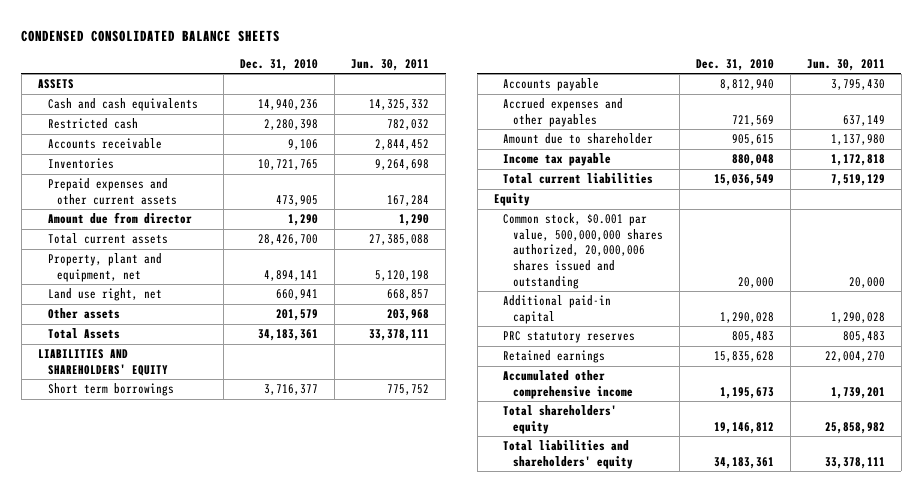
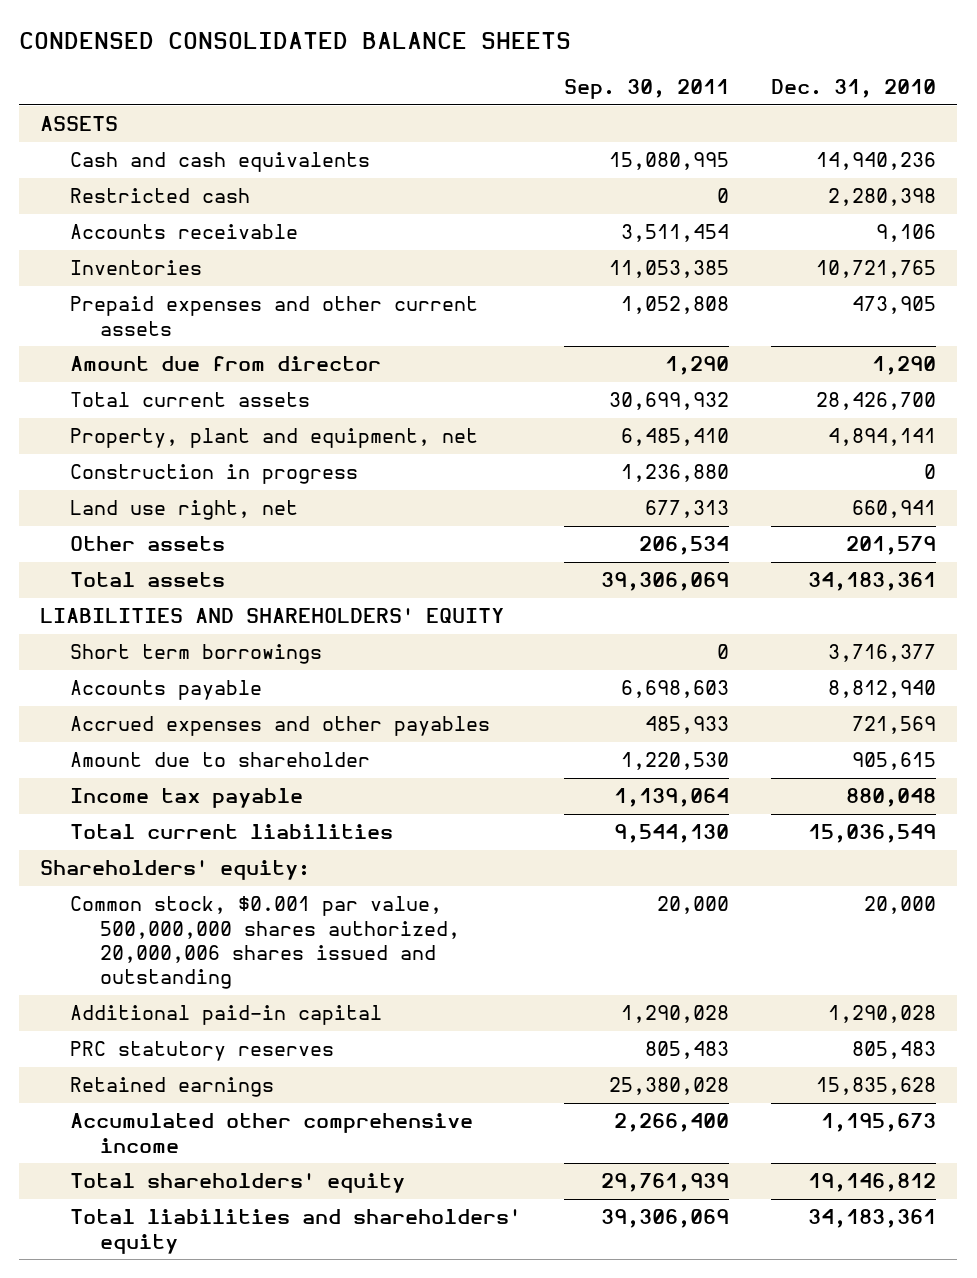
- | Dec. 31, 2010 | Jun. 30, 2011
+ | Sep. 30, 2011 | Dec. 31, 2010
+ Construction in progress | 1,236,880 | 0
- Total Assets | 34,183,361 | 33,378,111
+ Total assets | 39,306,069 | 34,183,361
- Equity
+ Shareholders' equity:

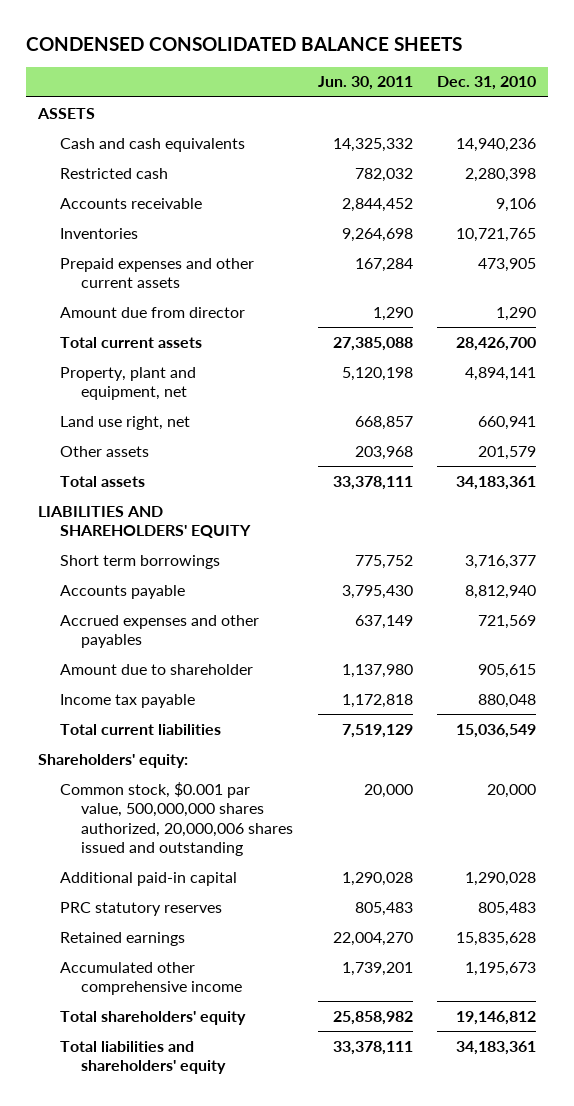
- | Sep. 30, 2011 | Dec. 31, 2010
+ | Jun. 30, 2011 | Dec. 31, 2010
- Construction in progress | 1,236,880 | 0

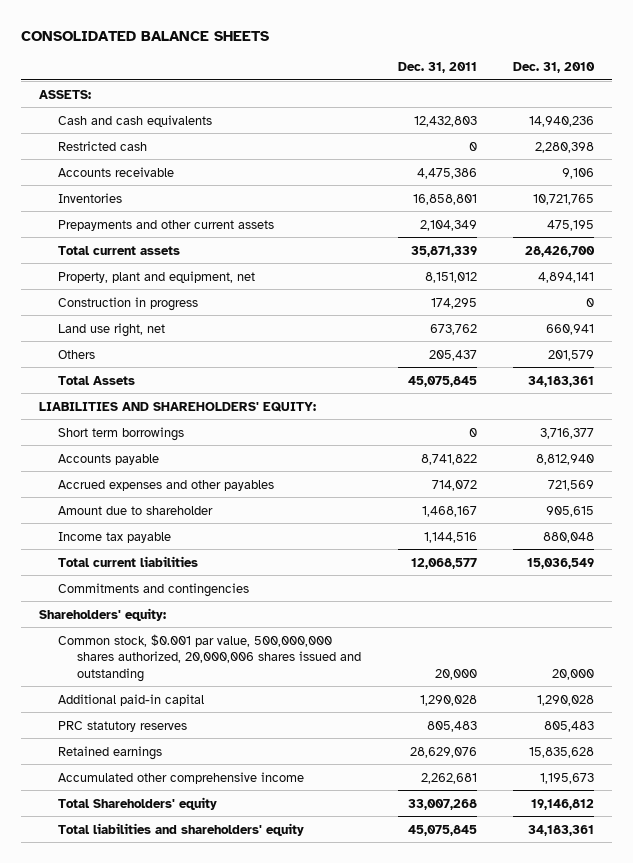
- CONDENSED CONSOLIDATED BALANCE SHEETS
+ CONSOLIDATED BALANCE SHEETS
- | Jun. 30, 2011 | Dec. 31, 2010
+ | Dec. 31, 2011 | Dec. 31, 2010
- ASSETS
+ ASSETS:
- Prepaid expenses and other current assets | 167,284 | 473,905
- Amount due from director | 1,290 | 1,290
+ Prepayments and other current assets | 2,104,349 | 475,195
+ Construction in progress | 174,295 | 0
- Other assets | 203,968 | 201,579
- Total assets | 33,378,111 | 34,183,361
- LIABILITIES AND SHAREHOLDERS' EQUITY
+ Others | 205,437 | 201,579
+ Total Assets | 45,075,845 | 34,183,361
+ LIABILITIES AND SHAREHOLDERS' EQUITY:
+ Commitments and contingencies
- Total shareholders' equity | 25,858,982 | 19,146,812
+ Total Shareholders' equity | 33,007,268 | 19,146,812

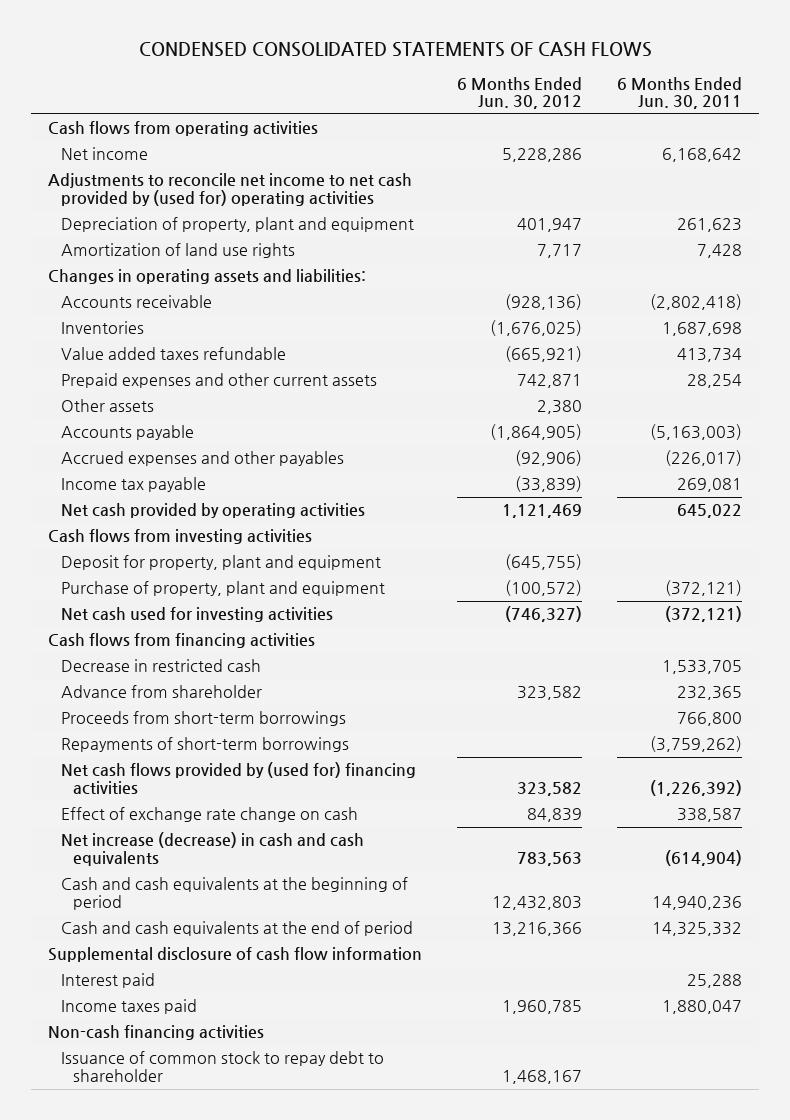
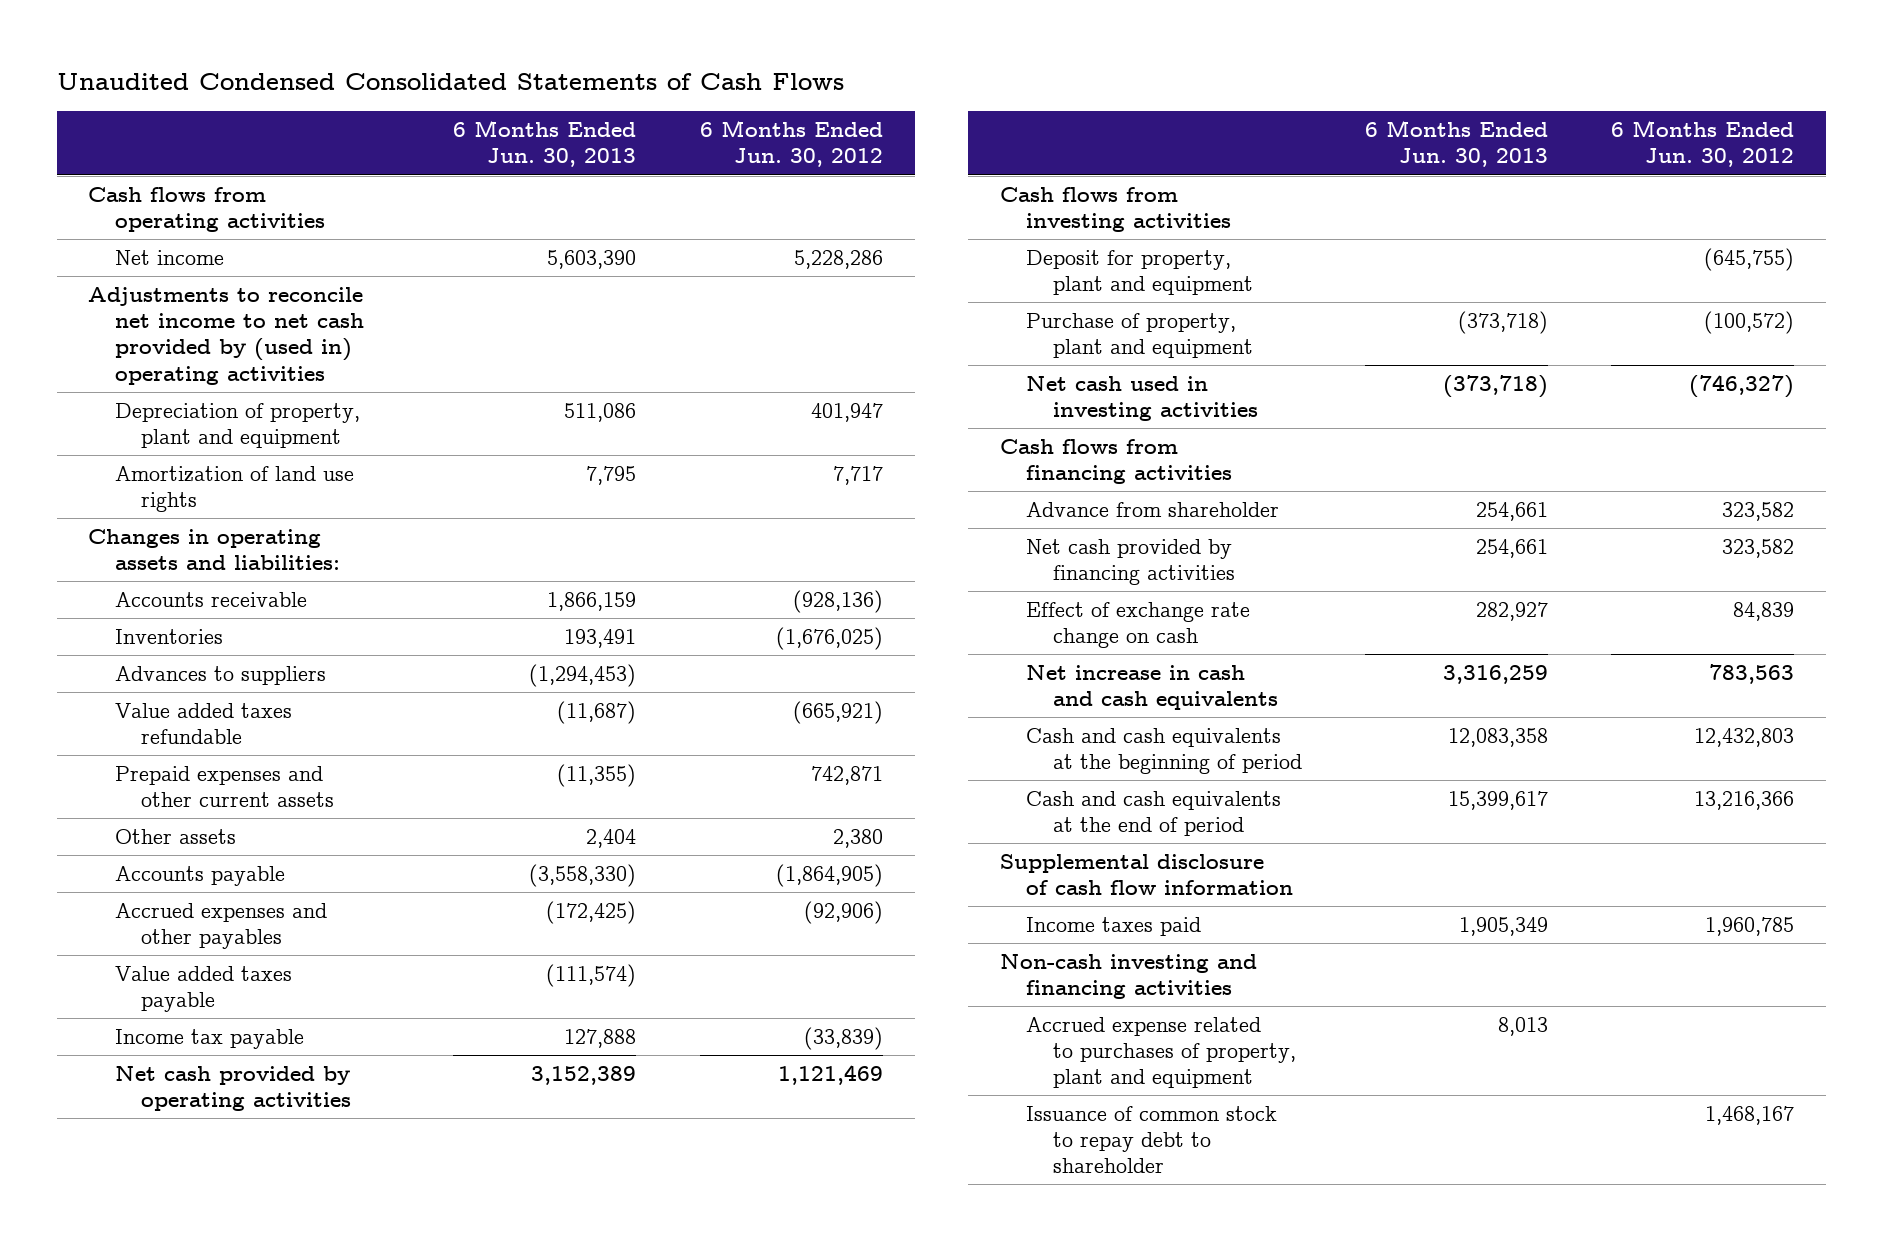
- CONDENSED CONSOLIDATED STATEMENTS OF CASH FLOWS
+ Unaudited Condensed Consolidated Statements of Cash Flows
- | 6 Months Ended Jun. 30, 2012 | 6 Months Ended Jun. 30, 2011
+ | 6 Months Ended Jun. 30, 2013 | 6 Months Ended Jun. 30, 2012
- Adjustments to reconcile net income to net cash provided by (used for) operating activities
+ Adjustments to reconcile net income to net cash provided by (used in) operating activities
+ Advances to suppliers | (1,294,453) |
+ Value added taxes payable | (111,574) |
- Net cash used for investing activities | (746,327) | (372,121)
+ Net cash used in investing activities | (373,718) | (746,327)
- Decrease in restricted cash | | 1,533,705
- Proceeds from short-term borrowings | | 766,800
- Repayments of short-term borrowings | | (3,759,262)
- Net cash flows provided by (used for) financing activities | 323,582 | (1,226,392)
+ Net cash provided by financing activities | 254,661 | 323,582
- Net increase (decrease) in cash and cash equivalents | 783,563 | (614,904)
+ Net increase in cash and cash equivalents | 3,316,259 | 783,563
- Interest paid | | 25,288
- Non-cash financing activities
+ Non-cash investing and financing activities
+ Accrued expense related to purchases of property, plant and equipment | 8,013 |

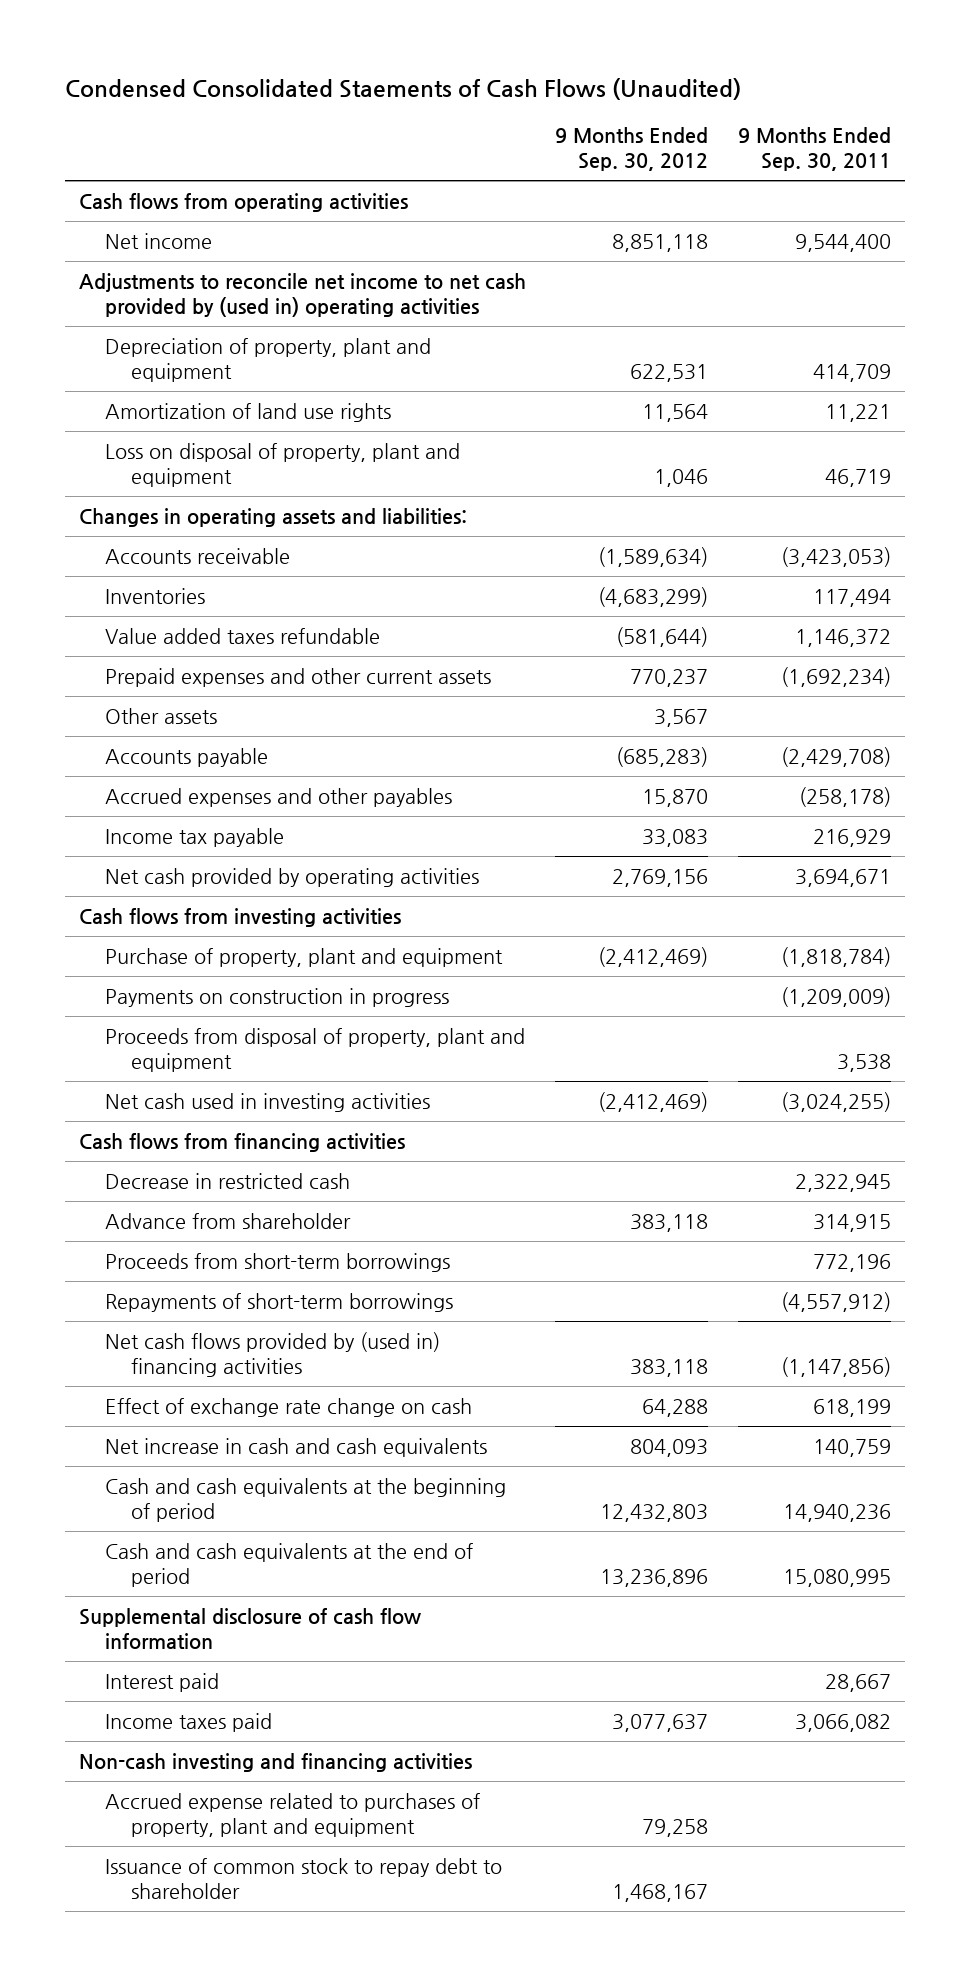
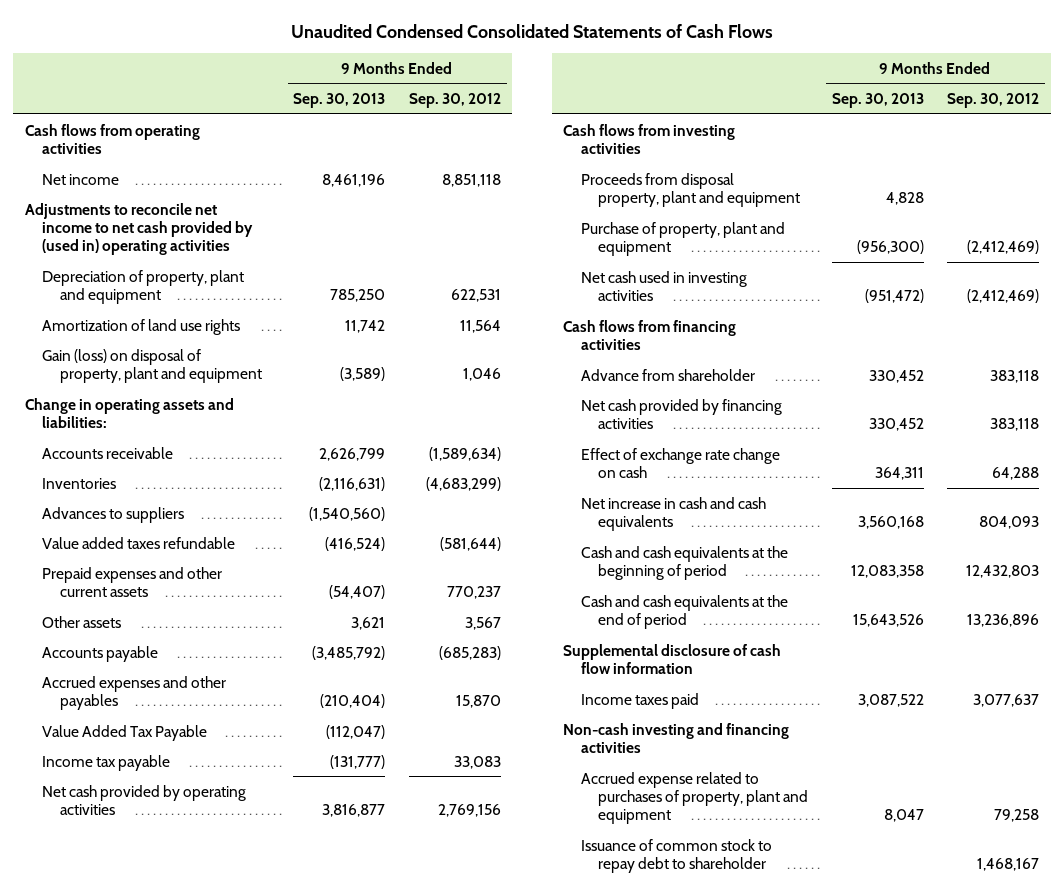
- Condensed Consolidated Staements of Cash Flows (Unaudited)
+ Unaudited Condensed Consolidated Statements of Cash Flows
- | 9 Months Ended Sep. 30, 2012 | 9 Months Ended Sep. 30, 2011
+ | 9 Months Ended Sep. 30, 2013 | 9 Months Ended Sep. 30, 2012
- Loss on disposal of property, plant and equipment | 1,046 | 46,719
- Changes in operating assets and liabilities:
+ Gain (loss) on disposal of property, plant and equipment | (3,589) | 1,046
+ Change in operating assets and liabilities:
+ Advances to suppliers | (1,540,560) |
+ Value Added Tax Payable | (112,047) |
+ Proceeds from disposal property, plant and equipment | 4,828 |
- Payments on construction in progress | | (1,209,009)
- Proceeds from disposal of property, plant and equipment | | 3,538
- Decrease in restricted cash | | 2,322,945
- Proceeds from short-term borrowings | | 772,196
- Repayments of short-term borrowings | | (4,557,912)
- Net cash flows provided by (used in) financing activities | 383,118 | (1,147,856)
+ Net cash provided by financing activities | 330,452 | 383,118
- Interest paid | | 28,667

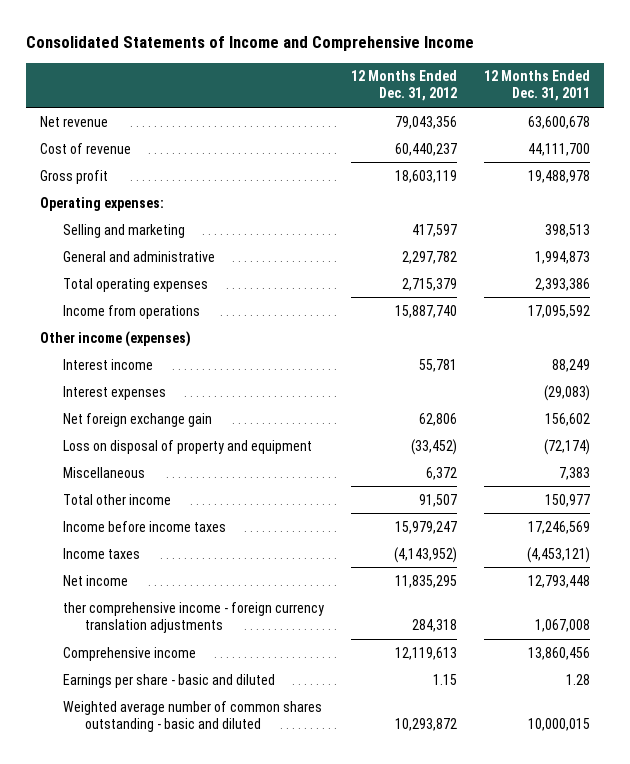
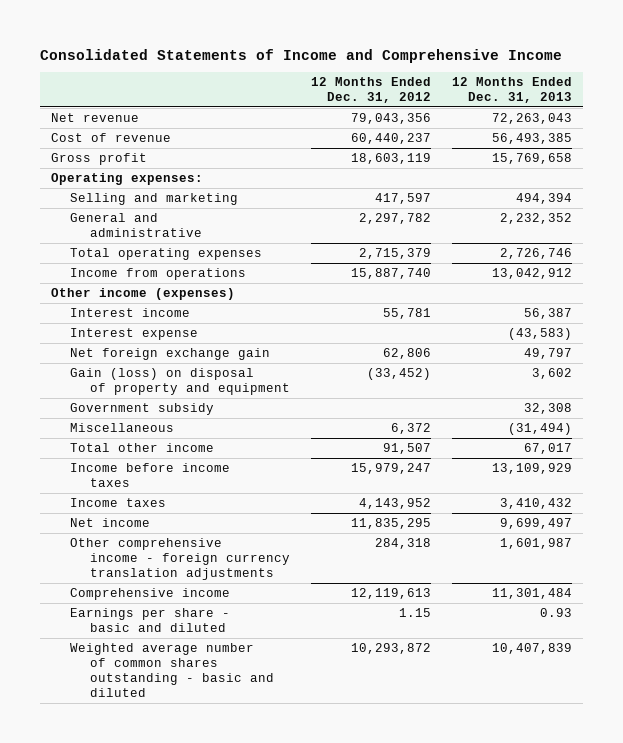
- | 12 Months Ended Dec. 31, 2012 | 12 Months Ended Dec. 31, 2011
+ | 12 Months Ended Dec. 31, 2012 | 12 Months Ended Dec. 31, 2013
- Interest expenses | | (29,083)
+ Interest expense | | (43,583)
- Loss on disposal of property and equipment | (33,452) | (72,174)
+ Gain (loss) on disposal of property and equipment | (33,452) | 3,602
+ Government subsidy | | 32,308
- Income taxes | (4,143,952) | (4,453,121)
+ Income taxes | 4,143,952 | 3,410,432
- ther comprehensive income - foreign currency translation adjustments | 284,318 | 1,067,008
+ Other comprehensive income - foreign currency translation adjustments | 284,318 | 1,601,987

